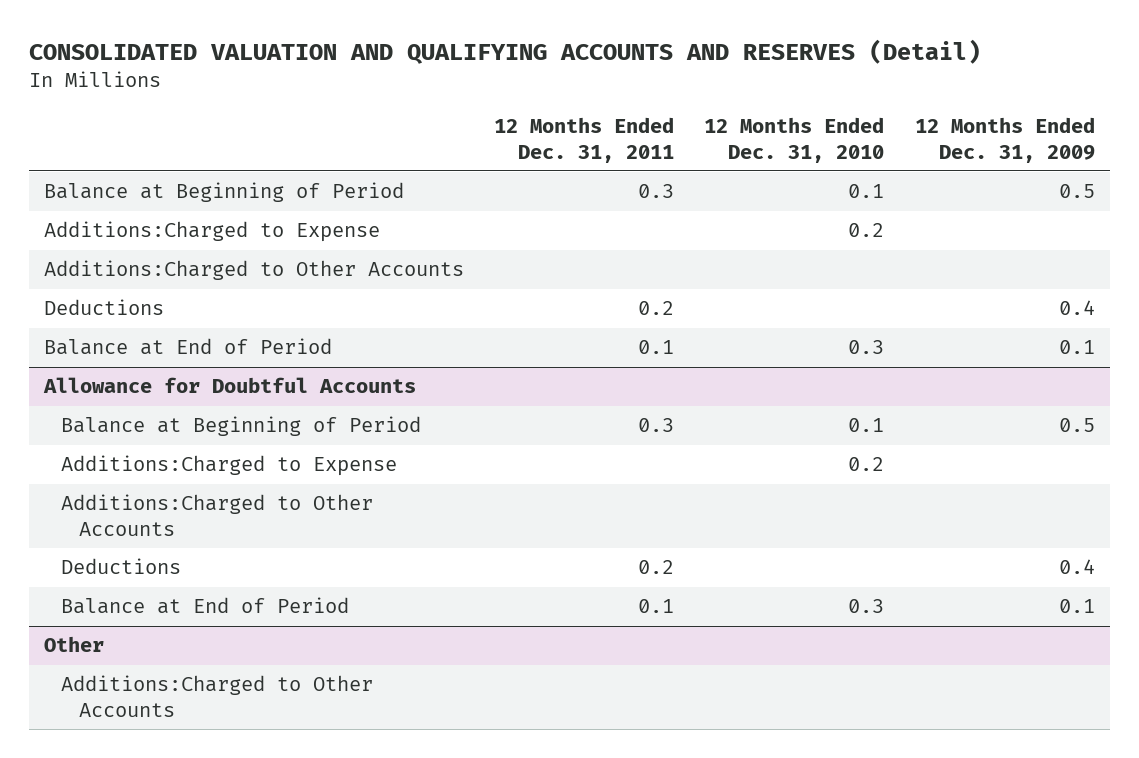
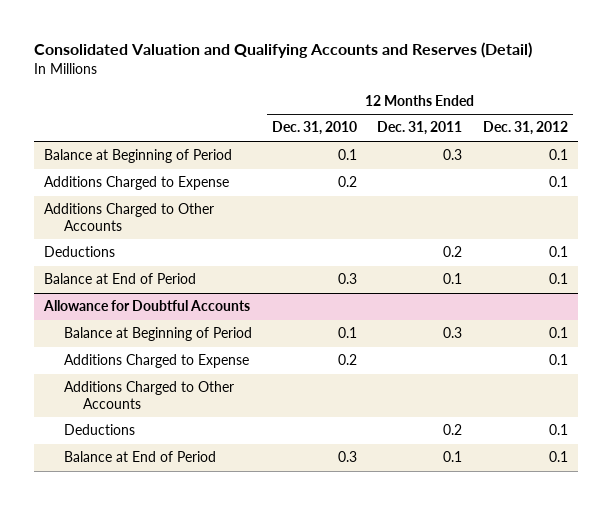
- CONSOLIDATED VALUATION AND QUALIFYING ACCOUNTS AND RESERVES (Detail)
+ Consolidated Valuation and Qualifying Accounts and Reserves (Detail)
- | 12 Months Ended Dec. 31, 2011 | 12 Months Ended Dec. 31, 2010 | 12 Months Ended Dec. 31, 2009
+ | 12 Months Ended Dec. 31, 2010 | 12 Months Ended Dec. 31, 2011 | 12 Months Ended Dec. 31, 2012
- Additions:Charged to Expense | | 0.2 |
- Additions:Charged to Other Accounts
+ Additions Charged to Expense | 0.2 | | 0.1
+ Additions Charged to Other Accounts
@ Allowance for Doubtful Accounts
- Additions:Charged to Expense | | 0.2 |
- Additions:Charged to Other Accounts
+ Additions Charged to Expense | 0.2 | | 0.1
+ Additions Charged to Other Accounts
- Other
- Additions:Charged to Other Accounts

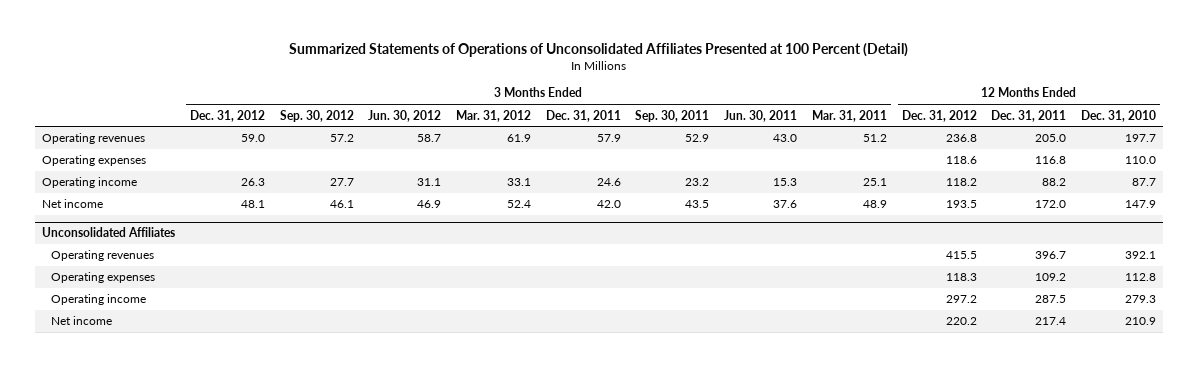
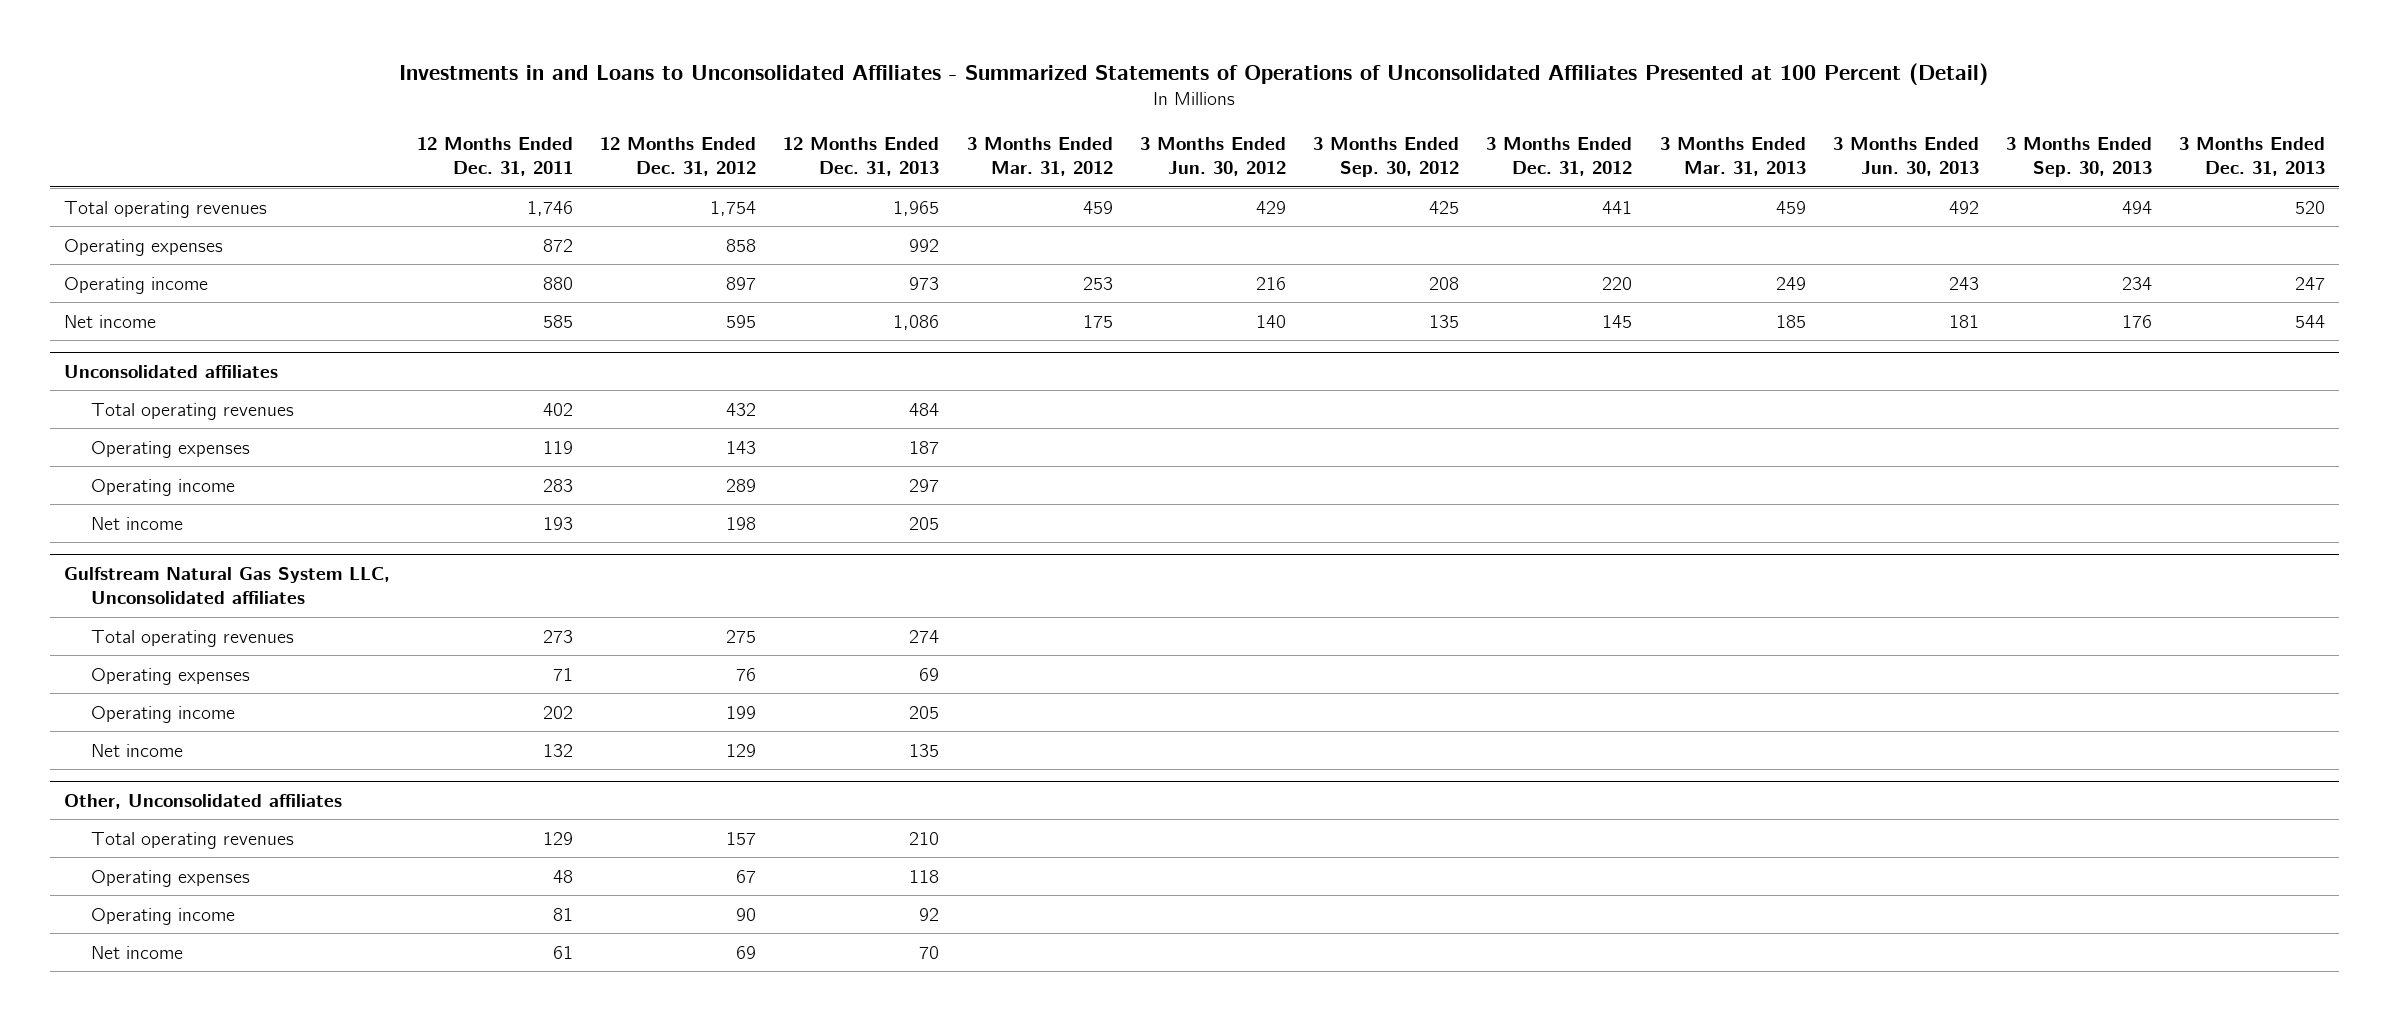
- Summarized Statements of Operations of Unconsolidated Affiliates Presented at 100 Percent (Detail)
+ Investments in and Loans to Unconsolidated Affiliates - Summarized Statements of Operations of Unconsolidated Affiliates Presented at 100 Percent (Detail)
- | 3 Months Ended Dec. 31, 2012 | 3 Months Ended Sep. 30, 2012 | 3 Months Ended Jun. 30, 2012 | 3 Months Ended Mar. 31, 2012 | 3 Months Ended Dec. 31, 2011 | 3 Months Ended Sep. 30, 2011 | 3 Months Ended Jun. 30, 2011 | 3 Months Ended Mar. 31, 2011 | 12 Months Ended Dec. 31, 2012 | 12 Months Ended Dec. 31, 2011 | 12 Months Ended Dec. 31, 2010
+ | 12 Months Ended Dec. 31, 2011 | 12 Months Ended Dec. 31, 2012 | 12 Months Ended Dec. 31, 2013 | 3 Months Ended Mar. 31, 2012 | 3 Months Ended Jun. 30, 2012 | 3 Months Ended Sep. 30, 2012 | 3 Months Ended Dec. 31, 2012 | 3 Months Ended Mar. 31, 2013 | 3 Months Ended Jun. 30, 2013 | 3 Months Ended Sep. 30, 2013 | 3 Months Ended Dec. 31, 2013
- Operating revenues | 59.0 | 57.2 | 58.7 | 61.9 | 57.9 | 52.9 | 43.0 | 51.2 | 236.8 | 205.0 | 197.7
- Operating expenses | | | | | | | | | 118.6 | 116.8 | 110.0
- Operating income | 26.3 | 27.7 | 31.1 | 33.1 | 24.6 | 23.2 | 15.3 | 25.1 | 118.2 | 88.2 | 87.7
- Net income | 48.1 | 46.1 | 46.9 | 52.4 | 42.0 | 43.5 | 37.6 | 48.9 | 193.5 | 172.0 | 147.9
- Unconsolidated Affiliates
- Operating revenues | | | | | | | | | 415.5 | 396.7 | 392.1
- Operating expenses | | | | | | | | | 118.3 | 109.2 | 112.8
- Operating income | | | | | | | | | 297.2 | 287.5 | 279.3
- Net income | | | | | | | | | 220.2 | 217.4 | 210.9
+ Total operating revenues | 1,746 | 1,754 | 1,965 | 459 | 429 | 425 | 441 | 459 | 492 | 494 | 520
+ Operating expenses | 872 | 858 | 992 | | | | | | | |
+ Operating income | 880 | 897 | 973 | 253 | 216 | 208 | 220 | 249 | 243 | 234 | 247
+ Net income | 585 | 595 | 1,086 | 175 | 140 | 135 | 145 | 185 | 181 | 176 | 544
+ Unconsolidated affiliates
+ Total operating revenues | 402 | 432 | 484 | | | | | | | |
+ Operating expenses | 119 | 143 | 187 | | | | | | | |
+ Operating income | 283 | 289 | 297 | | | | | | | |
+ Net income | 193 | 198 | 205 | | | | | | | |
+ Gulfstream Natural Gas System LLC, Unconsolidated affiliates
+ Total operating revenues | 273 | 275 | 274 | | | | | | | |
+ Operating expenses | 71 | 76 | 69 | | | | | | | |
+ Operating income | 202 | 199 | 205 | | | | | | | |
+ Net income | 132 | 129 | 135 | | | | | | | |
+ Other, Unconsolidated affiliates
+ Total operating revenues | 129 | 157 | 210 | | | | | | | |
+ Operating expenses | 48 | 67 | 118 | | | | | | | |
+ Operating income | 81 | 90 | 92 | | | | | | | |
+ Net income | 61 | 69 | 70 | | | | | | | |

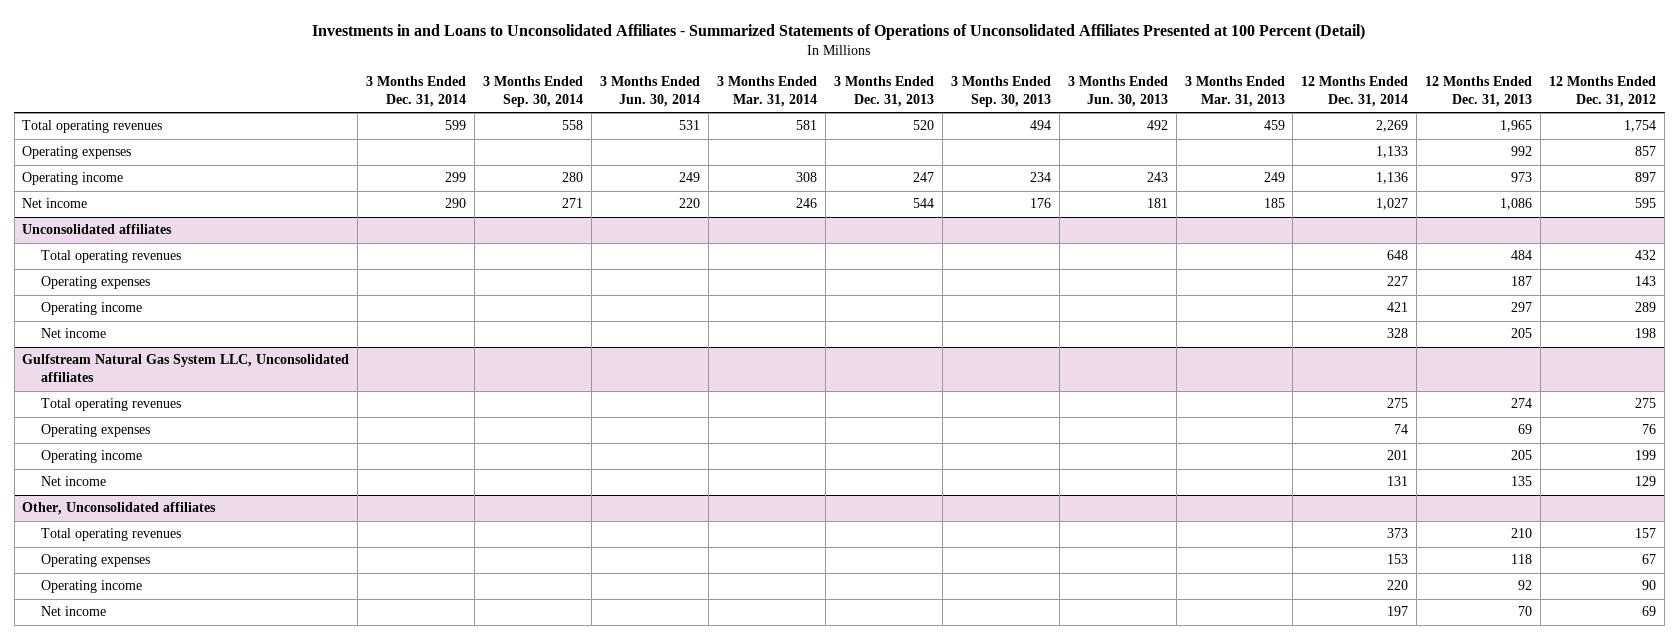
- | 12 Months Ended Dec. 31, 2011 | 12 Months Ended Dec. 31, 2012 | 12 Months Ended Dec. 31, 2013 | 3 Months Ended Mar. 31, 2012 | 3 Months Ended Jun. 30, 2012 | 3 Months Ended Sep. 30, 2012 | 3 Months Ended Dec. 31, 2012 | 3 Months Ended Mar. 31, 2013 | 3 Months Ended Jun. 30, 2013 | 3 Months Ended Sep. 30, 2013 | 3 Months Ended Dec. 31, 2013
+ | 3 Months Ended Dec. 31, 2014 | 3 Months Ended Sep. 30, 2014 | 3 Months Ended Jun. 30, 2014 | 3 Months Ended Mar. 31, 2014 | 3 Months Ended Dec. 31, 2013 | 3 Months Ended Sep. 30, 2013 | 3 Months Ended Jun. 30, 2013 | 3 Months Ended Mar. 31, 2013 | 12 Months Ended Dec. 31, 2014 | 12 Months Ended Dec. 31, 2013 | 12 Months Ended Dec. 31, 2012
- Operating expenses | 872 | 858 | 992 | | | | | | | |
+ Operating expenses | | | | | | | | | 1,133 | 992 | 857

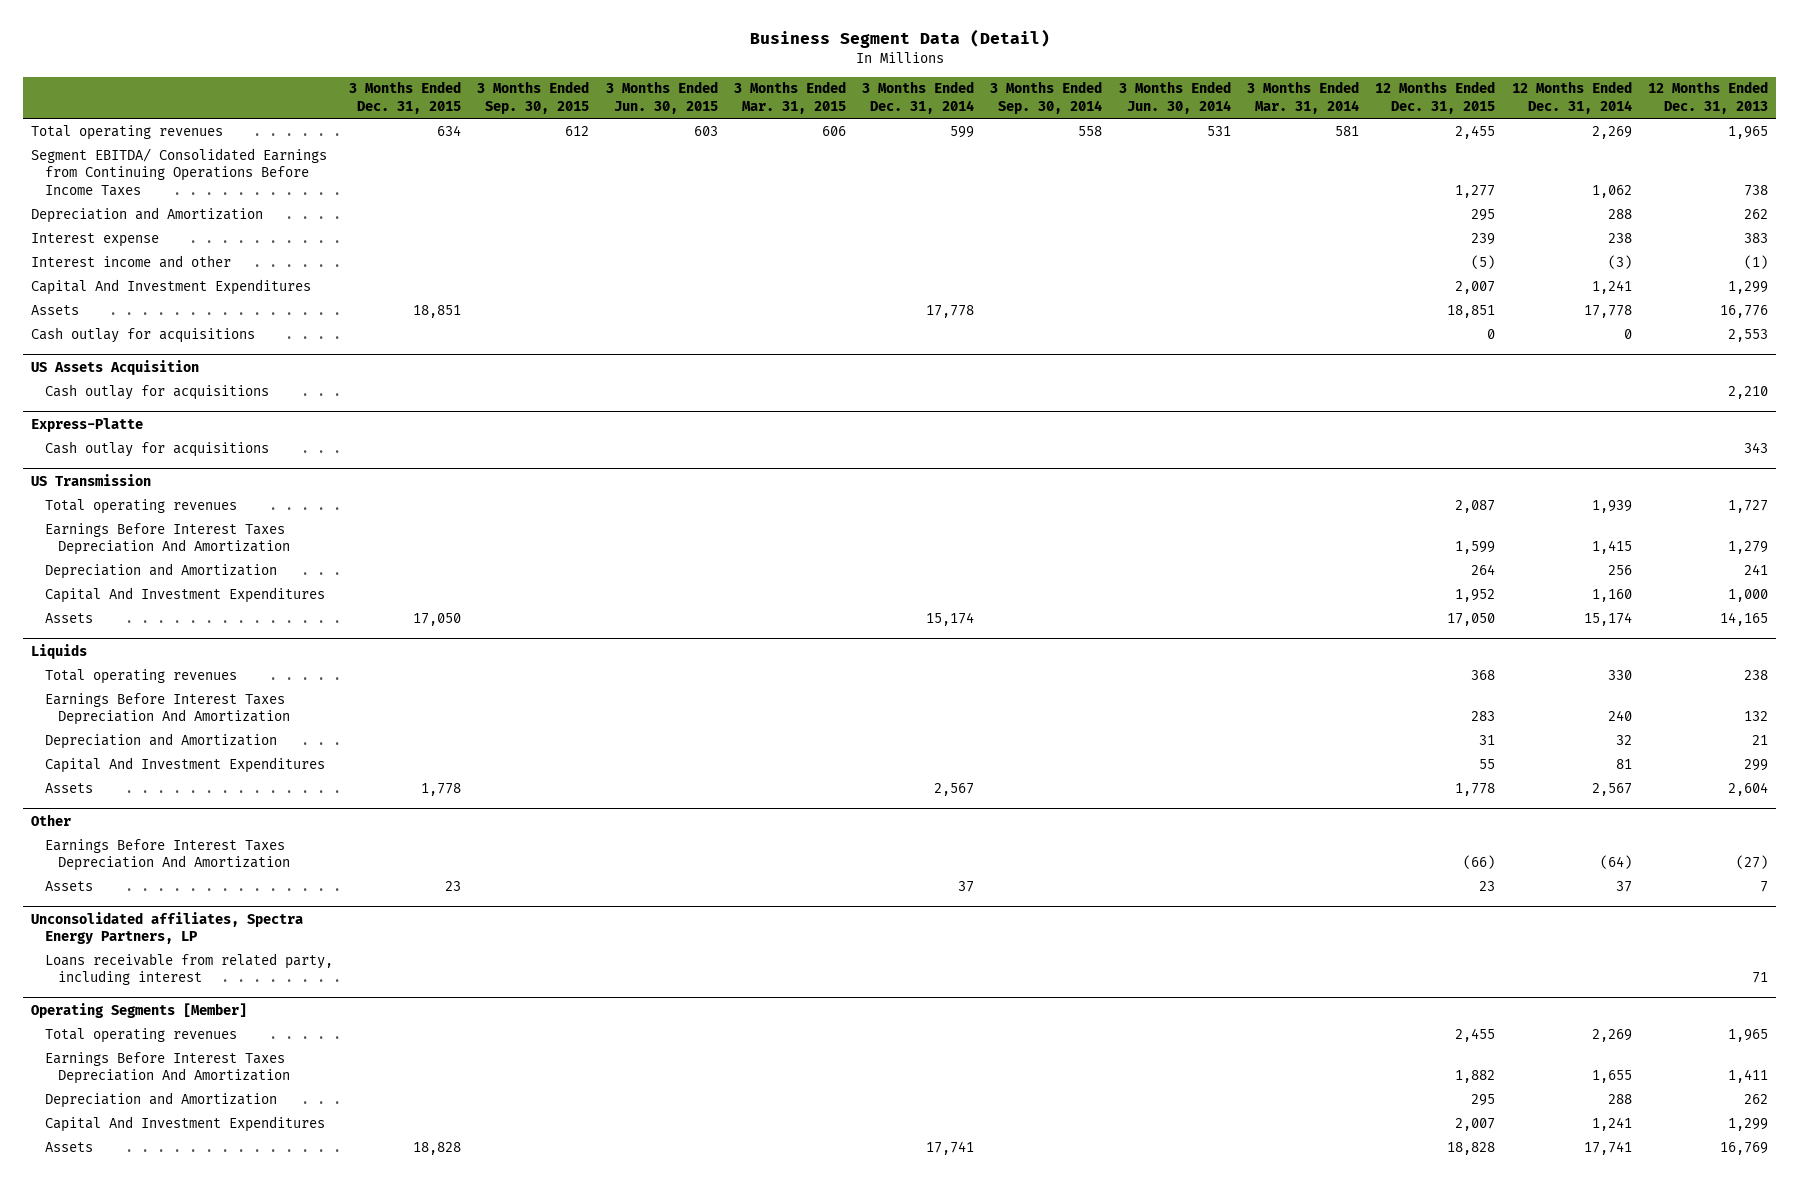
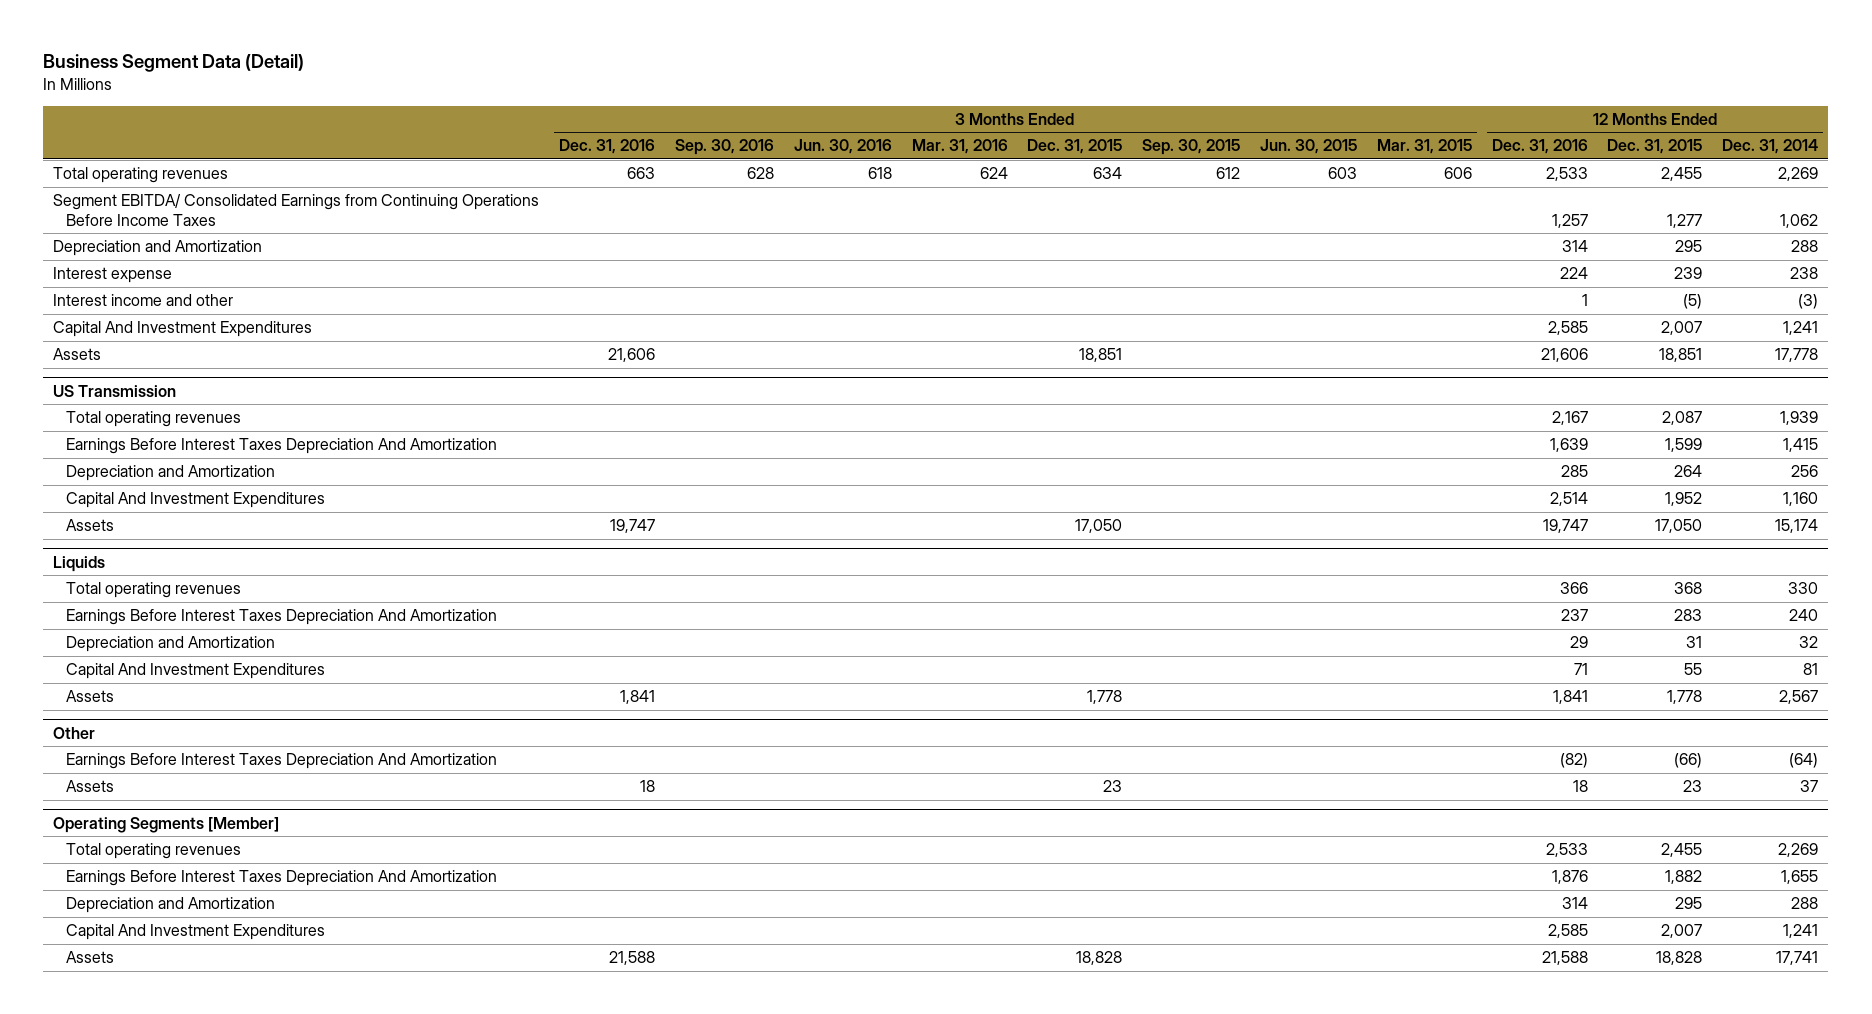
- | 3 Months Ended Dec. 31, 2015 | 3 Months Ended Sep. 30, 2015 | 3 Months Ended Jun. 30, 2015 | 3 Months Ended Mar. 31, 2015 | 3 Months Ended Dec. 31, 2014 | 3 Months Ended Sep. 30, 2014 | 3 Months Ended Jun. 30, 2014 | 3 Months Ended Mar. 31, 2014 | 12 Months Ended Dec. 31, 2015 | 12 Months Ended Dec. 31, 2014 | 12 Months Ended Dec. 31, 2013
+ | 3 Months Ended Dec. 31, 2016 | 3 Months Ended Sep. 30, 2016 | 3 Months Ended Jun. 30, 2016 | 3 Months Ended Mar. 31, 2016 | 3 Months Ended Dec. 31, 2015 | 3 Months Ended Sep. 30, 2015 | 3 Months Ended Jun. 30, 2015 | 3 Months Ended Mar. 31, 2015 | 12 Months Ended Dec. 31, 2016 | 12 Months Ended Dec. 31, 2015 | 12 Months Ended Dec. 31, 2014
- Cash outlay for acquisitions | | | | | | | | | 0 | 0 | 2,553
- US Assets Acquisition
- Cash outlay for acquisitions | | | | | | | | | | | 2,210
- Express-Platte
- Cash outlay for acquisitions | | | | | | | | | | | 343
- Unconsolidated affiliates, Spectra Energy Partners, LP
- Loans receivable from related party, including interest | | | | | | | | | | | 71

